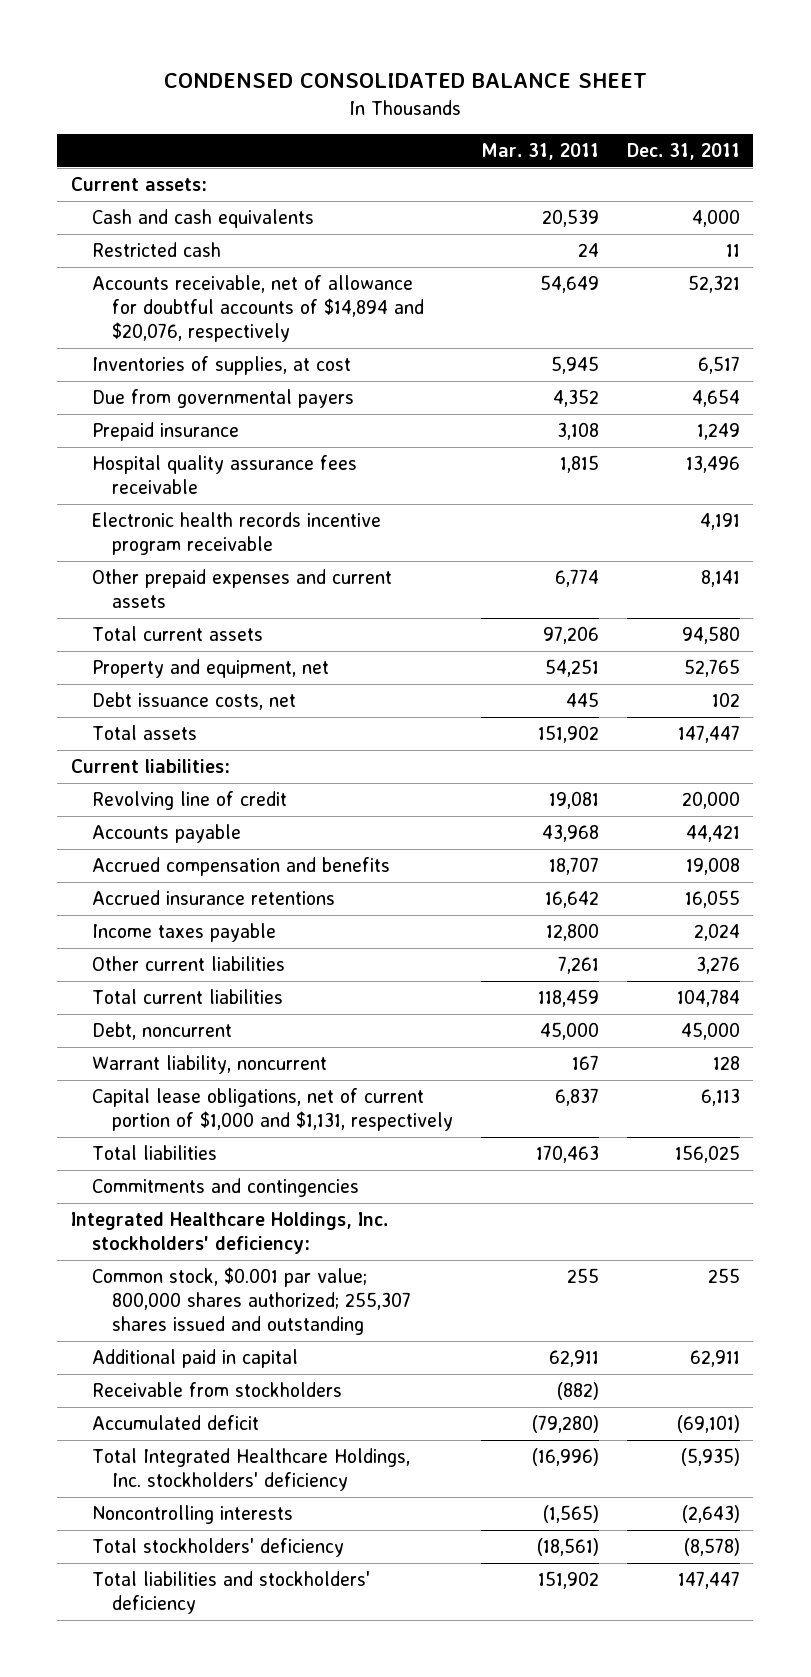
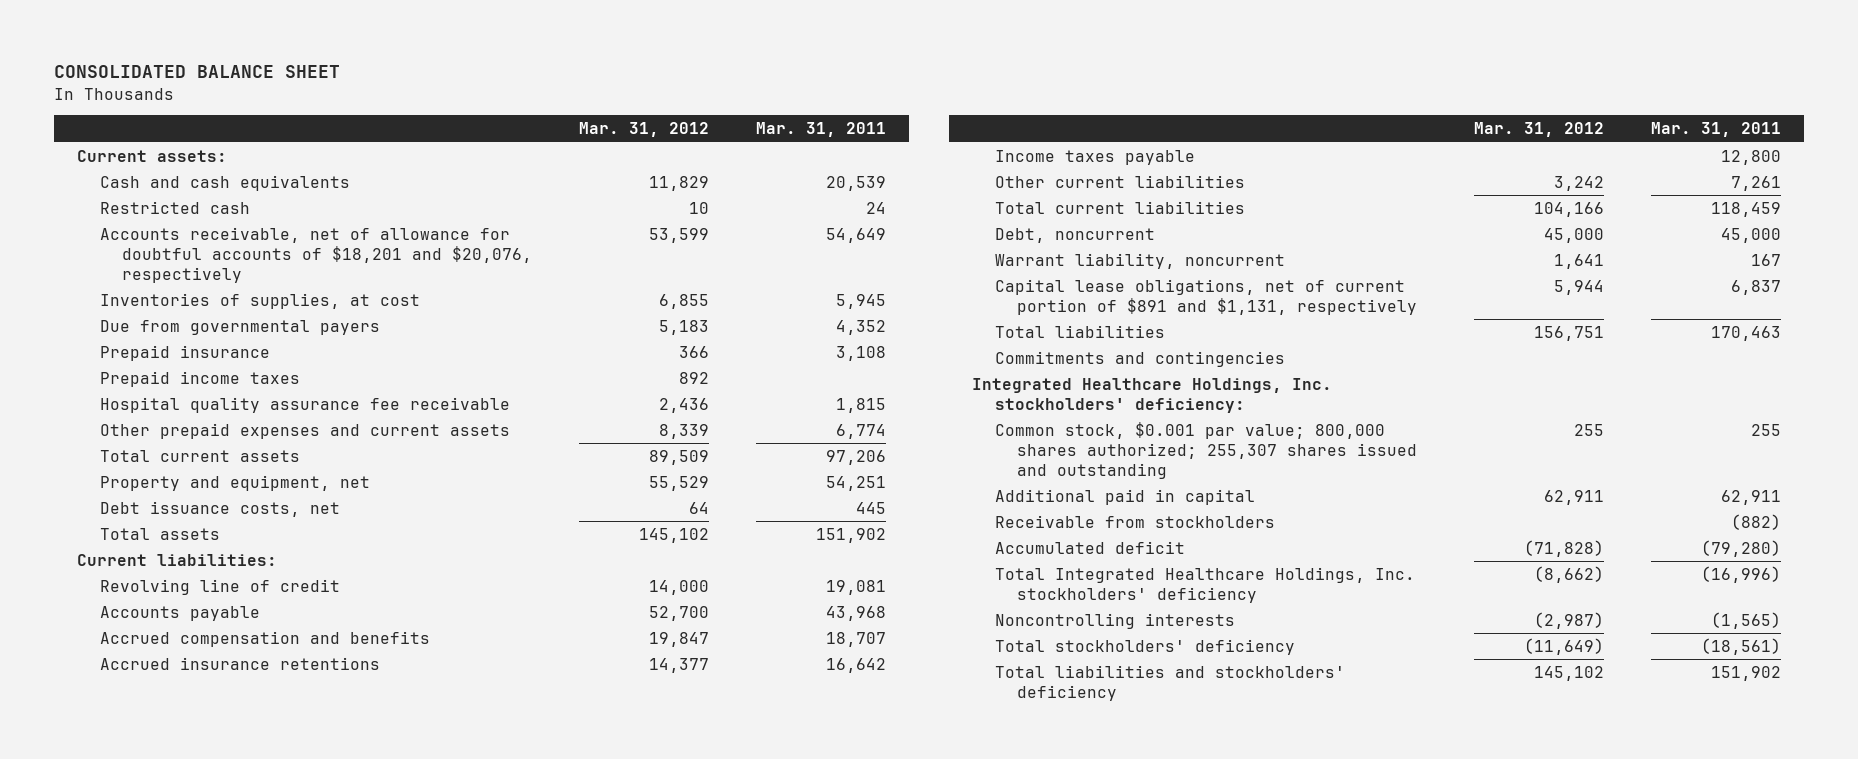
- CONDENSED CONSOLIDATED BALANCE SHEET
+ CONSOLIDATED BALANCE SHEET
- | Mar. 31, 2011 | Dec. 31, 2011
+ | Mar. 31, 2012 | Mar. 31, 2011
- Accounts receivable, net of allowance for doubtful accounts of $14,894 and $20,076, respectively | 54,649 | 52,321
+ Accounts receivable, net of allowance for doubtful accounts of $18,201 and $20,076, respectively | 53,599 | 54,649
- Hospital quality assurance fees receivable | 1,815 | 13,496
- Electronic health records incentive program receivable | | 4,191
+ Prepaid income taxes | 892 |
+ Hospital quality assurance fee receivable | 2,436 | 1,815
- Capital lease obligations, net of current portion of $1,000 and $1,131, respectively | 6,837 | 6,113
+ Capital lease obligations, net of current portion of $891 and $1,131, respectively | 5,944 | 6,837

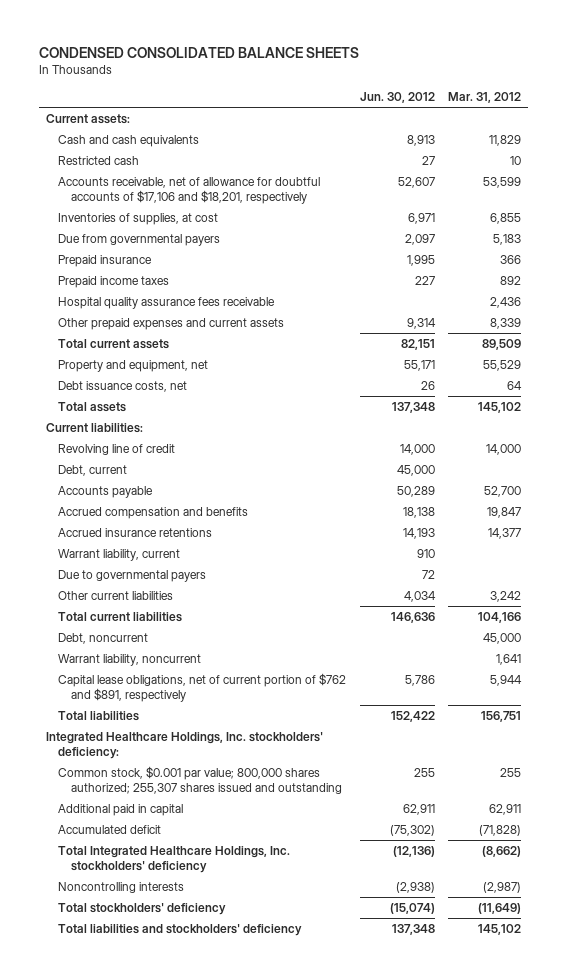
- CONSOLIDATED BALANCE SHEET
+ CONDENSED CONSOLIDATED BALANCE SHEETS
- | Mar. 31, 2012 | Mar. 31, 2011
+ | Jun. 30, 2012 | Mar. 31, 2012
- Accounts receivable, net of allowance for doubtful accounts of $18,201 and $20,076, respectively | 53,599 | 54,649
+ Accounts receivable, net of allowance for doubtful accounts of $17,106 and $18,201, respectively | 52,607 | 53,599
- Hospital quality assurance fee receivable | 2,436 | 1,815
+ Hospital quality assurance fees receivable | | 2,436
+ Debt, current | 45,000 |
- Income taxes payable | | 12,800
+ Warrant liability, current | 910 |
+ Due to governmental payers | 72 |
- Capital lease obligations, net of current portion of $891 and $1,131, respectively | 5,944 | 6,837
+ Capital lease obligations, net of current portion of $762 and $891, respectively | 5,786 | 5,944
- Commitments and contingencies
- Receivable from stockholders | | (882)

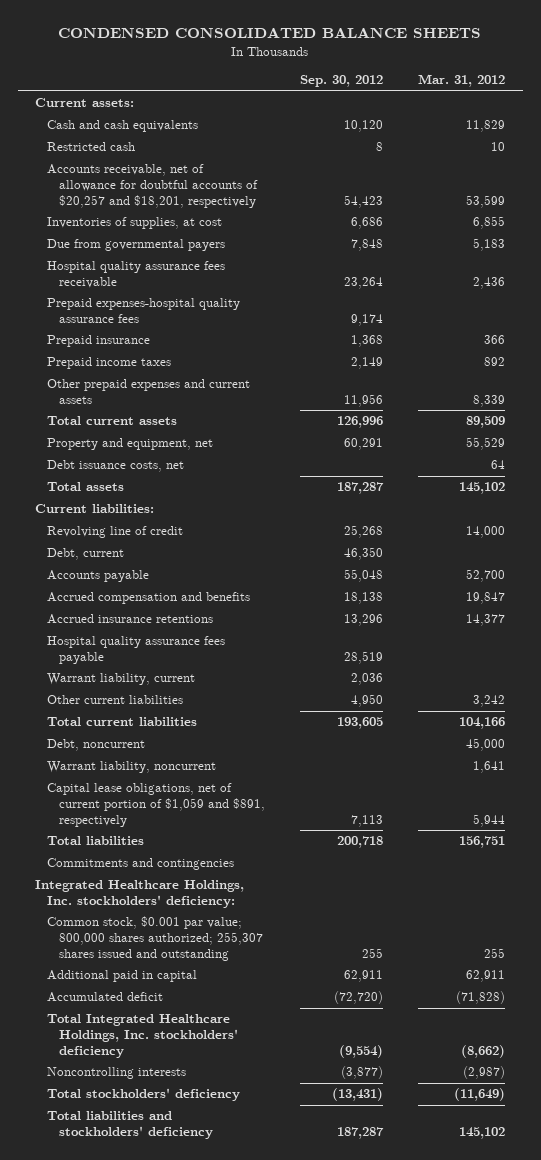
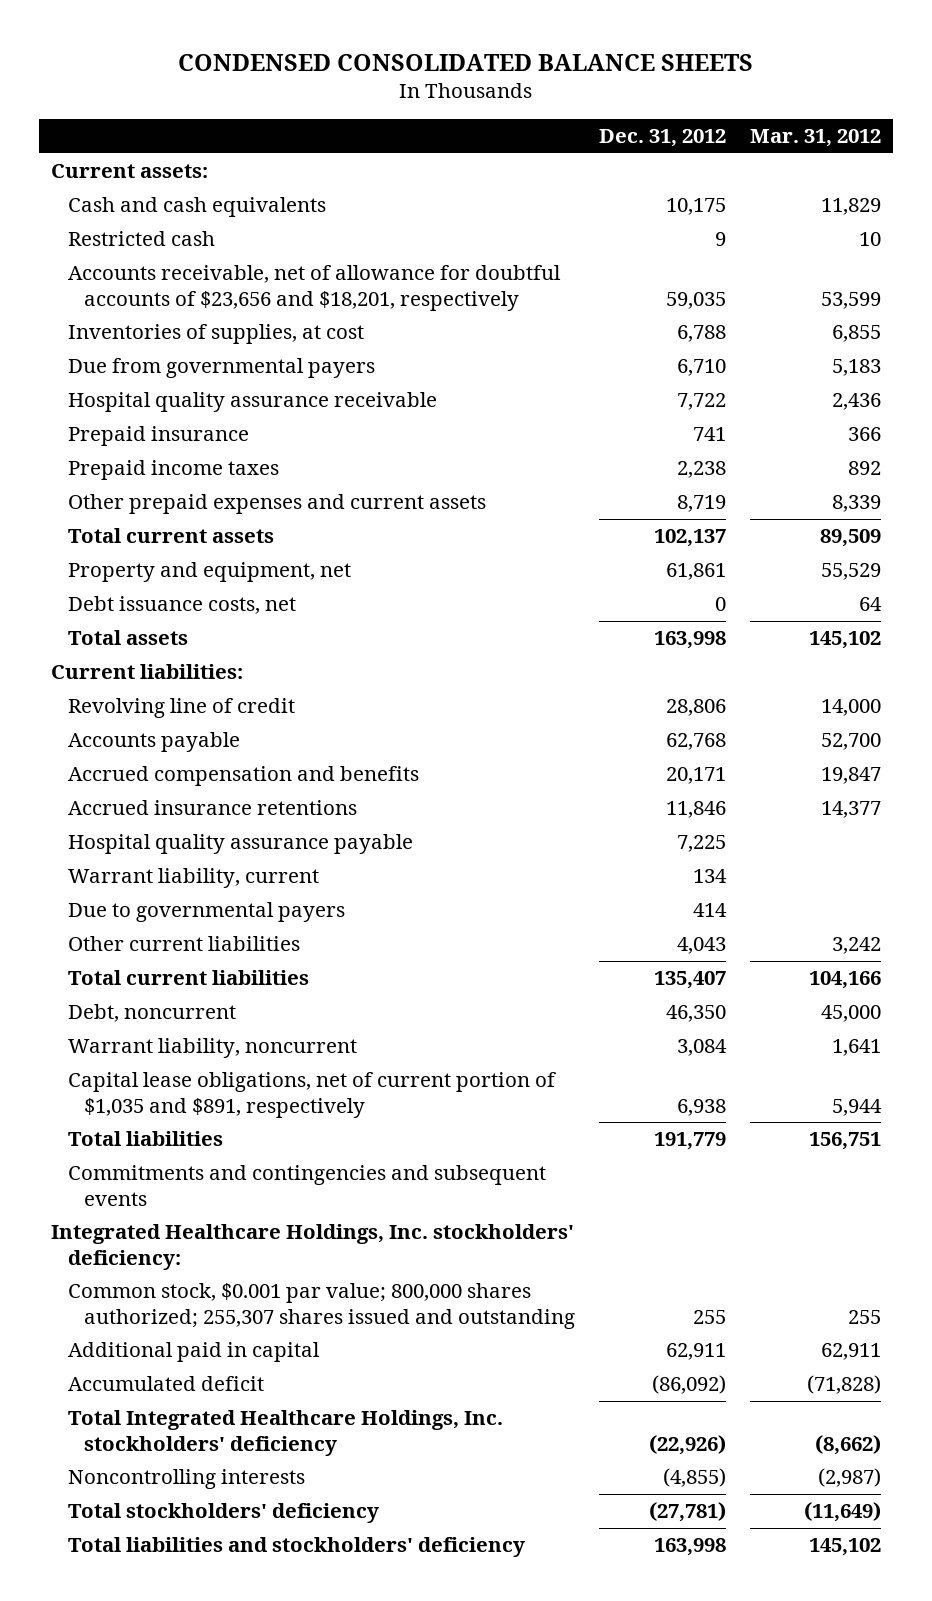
- | Sep. 30, 2012 | Mar. 31, 2012
+ | Dec. 31, 2012 | Mar. 31, 2012
- Accounts receivable, net of allowance for doubtful accounts of $20,257 and $18,201, respectively | 54,423 | 53,599
+ Accounts receivable, net of allowance for doubtful accounts of $23,656 and $18,201, respectively | 59,035 | 53,599
- Hospital quality assurance fees receivable | 23,264 | 2,436
- Prepaid expenses-hospital quality assurance fees | 9,174 |
+ Hospital quality assurance receivable | 7,722 | 2,436
- Debt, current | 46,350 |
- Hospital quality assurance fees payable | 28,519 |
+ Hospital quality assurance payable | 7,225 |
+ Due to governmental payers | 414 |
- Capital lease obligations, net of current portion of $1,059 and $891, respectively | 7,113 | 5,944
+ Capital lease obligations, net of current portion of $1,035 and $891, respectively | 6,938 | 5,944
- Commitments and contingencies
+ Commitments and contingencies and subsequent events

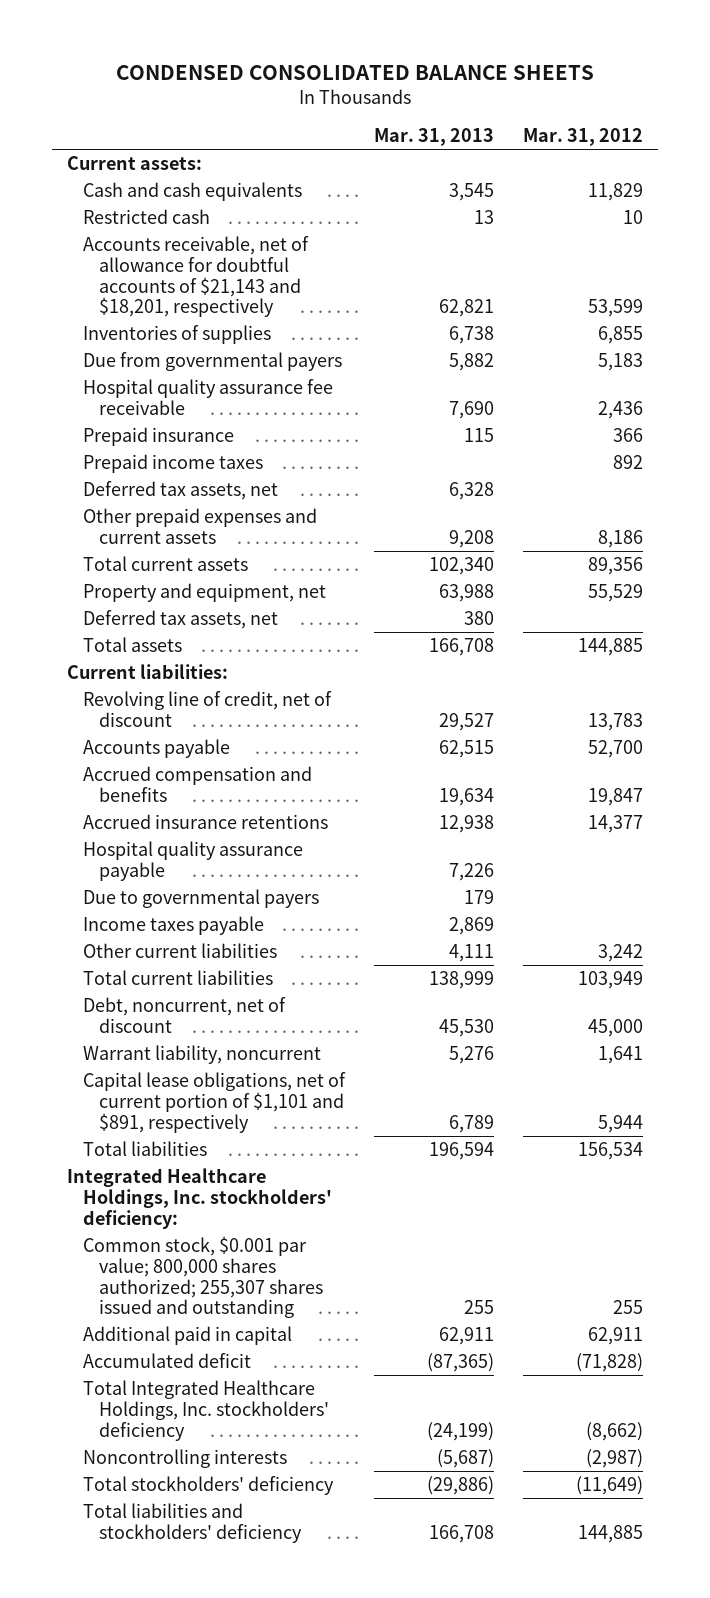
- | Dec. 31, 2012 | Mar. 31, 2012
+ | Mar. 31, 2013 | Mar. 31, 2012
- Accounts receivable, net of allowance for doubtful accounts of $23,656 and $18,201, respectively | 59,035 | 53,599
- Inventories of supplies, at cost | 6,788 | 6,855
+ Accounts receivable, net of allowance for doubtful accounts of $21,143 and $18,201, respectively | 62,821 | 53,599
+ Inventories of supplies | 6,738 | 6,855
- Hospital quality assurance receivable | 7,722 | 2,436
+ Hospital quality assurance fee receivable | 7,690 | 2,436
- Other prepaid expenses and current assets | 8,719 | 8,339
- Total current assets | 102,137 | 89,509
+ Deferred tax assets, net | 6,328 |
+ Other prepaid expenses and current assets | 9,208 | 8,186
+ Total current assets | 102,340 | 89,356
- Debt issuance costs, net | 0 | 64
- Total assets | 163,998 | 145,102
+ Deferred tax assets, net | 380 |
+ Total assets | 166,708 | 144,885
- Revolving line of credit | 28,806 | 14,000
+ Revolving line of credit, net of discount | 29,527 | 13,783
- Warrant liability, current | 134 |
+ Income taxes payable | 2,869 |
- Total current liabilities | 135,407 | 104,166
- Debt, noncurrent | 46,350 | 45,000
+ Total current liabilities | 138,999 | 103,949
+ Debt, noncurrent, net of discount | 45,530 | 45,000
- Capital lease obligations, net of current portion of $1,035 and $891, respectively | 6,938 | 5,944
- Total liabilities | 191,779 | 156,751
- Commitments and contingencies and subsequent events
+ Capital lease obligations, net of current portion of $1,101 and $891, respectively | 6,789 | 5,944
+ Total liabilities | 196,594 | 156,534
- Total liabilities and stockholders' deficiency | 163,998 | 145,102
+ Total liabilities and stockholders' deficiency | 166,708 | 144,885

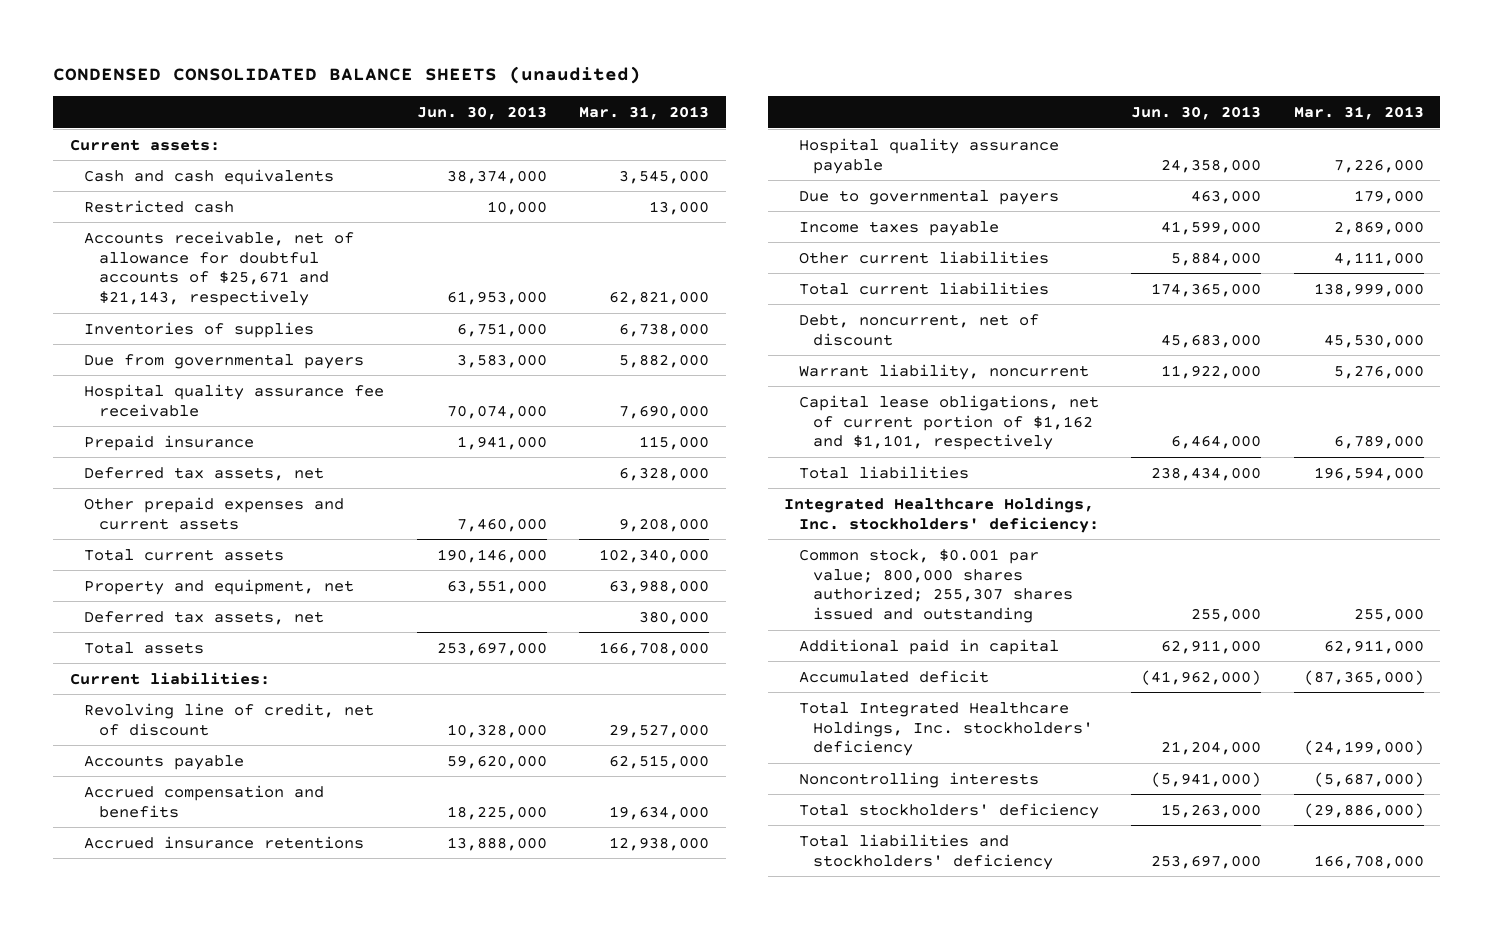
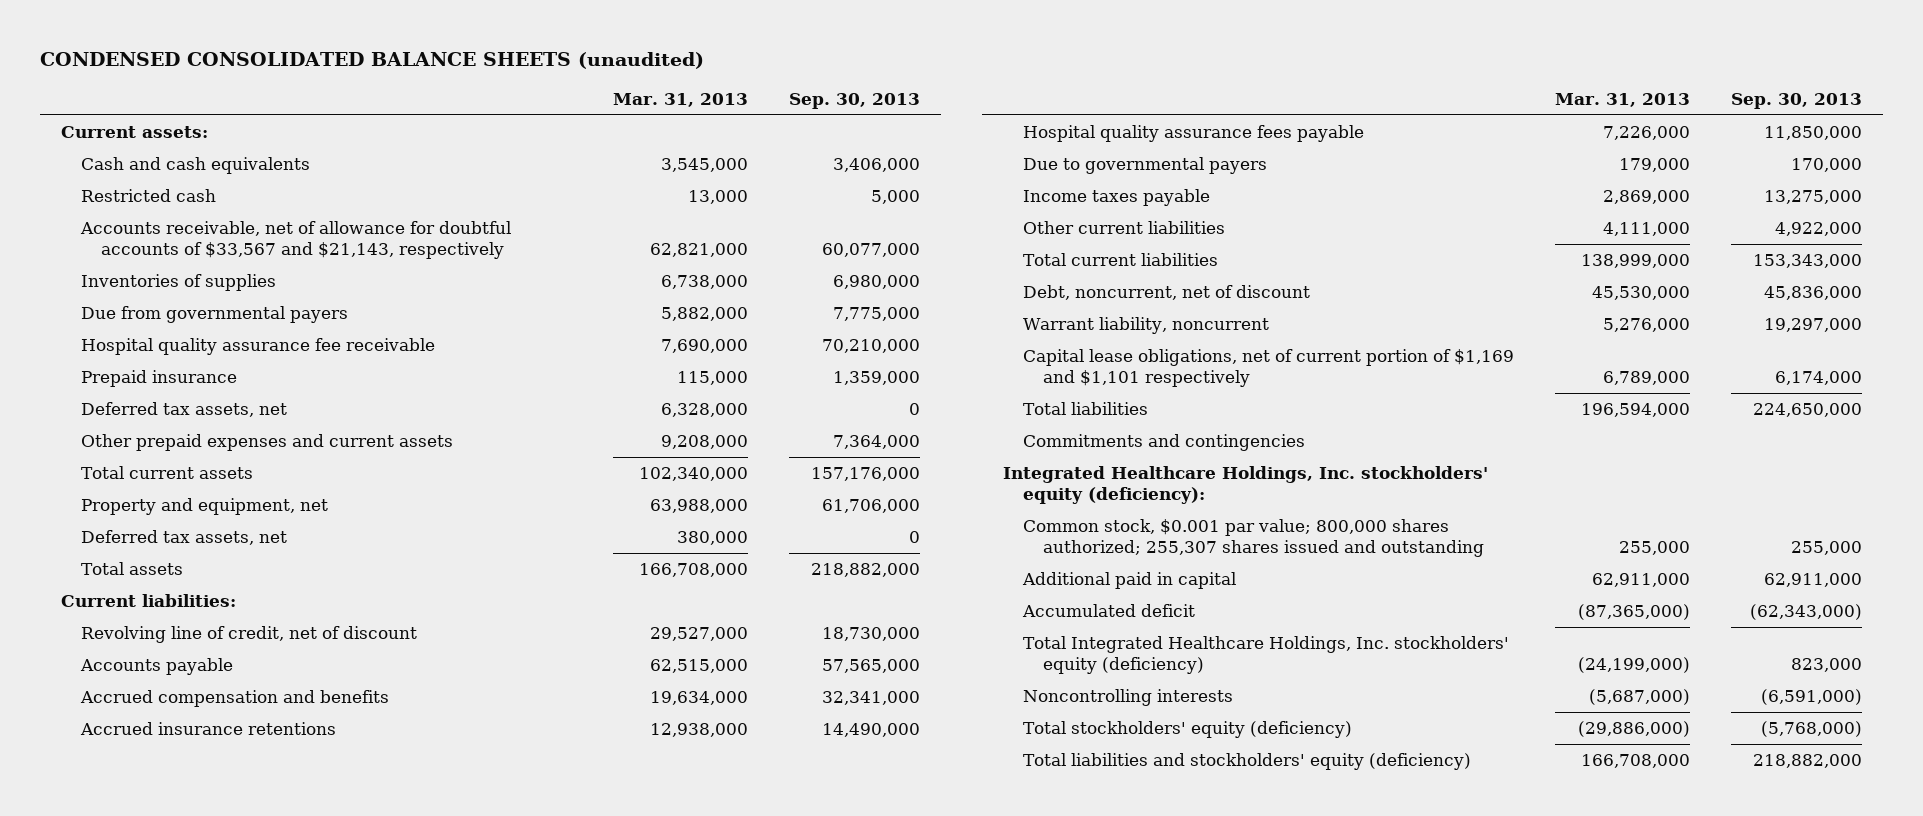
- | Jun. 30, 2013 | Mar. 31, 2013
+ | Mar. 31, 2013 | Sep. 30, 2013
- Accounts receivable, net of allowance for doubtful accounts of $25,671 and $21,143, respectively | 61,953,000 | 62,821,000
+ Accounts receivable, net of allowance for doubtful accounts of $33,567 and $21,143, respectively | 62,821,000 | 60,077,000
- Hospital quality assurance payable | 24,358,000 | 7,226,000
+ Hospital quality assurance fees payable | 7,226,000 | 11,850,000
- Capital lease obligations, net of current portion of $1,162 and $1,101, respectively | 6,464,000 | 6,789,000
+ Capital lease obligations, net of current portion of $1,169 and $1,101 respectively | 6,789,000 | 6,174,000
- Integrated Healthcare Holdings, Inc. stockholders' deficiency:
+ Commitments and contingencies
+ Integrated Healthcare Holdings, Inc. stockholders' equity (deficiency):
- Total Integrated Healthcare Holdings, Inc. stockholders' deficiency | 21,204,000 | (24,199,000)
+ Total Integrated Healthcare Holdings, Inc. stockholders' equity (deficiency) | (24,199,000) | 823,000
- Total stockholders' deficiency | 15,263,000 | (29,886,000)
- Total liabilities and stockholders' deficiency | 253,697,000 | 166,708,000
+ Total stockholders' equity (deficiency) | (29,886,000) | (5,768,000)
+ Total liabilities and stockholders' equity (deficiency) | 166,708,000 | 218,882,000

